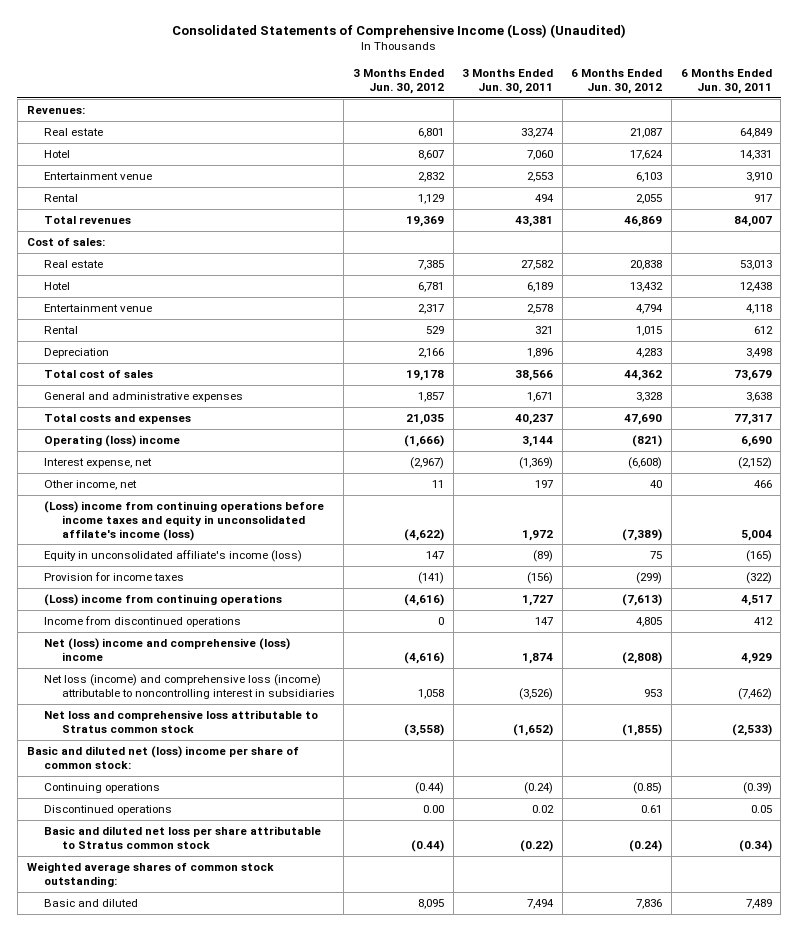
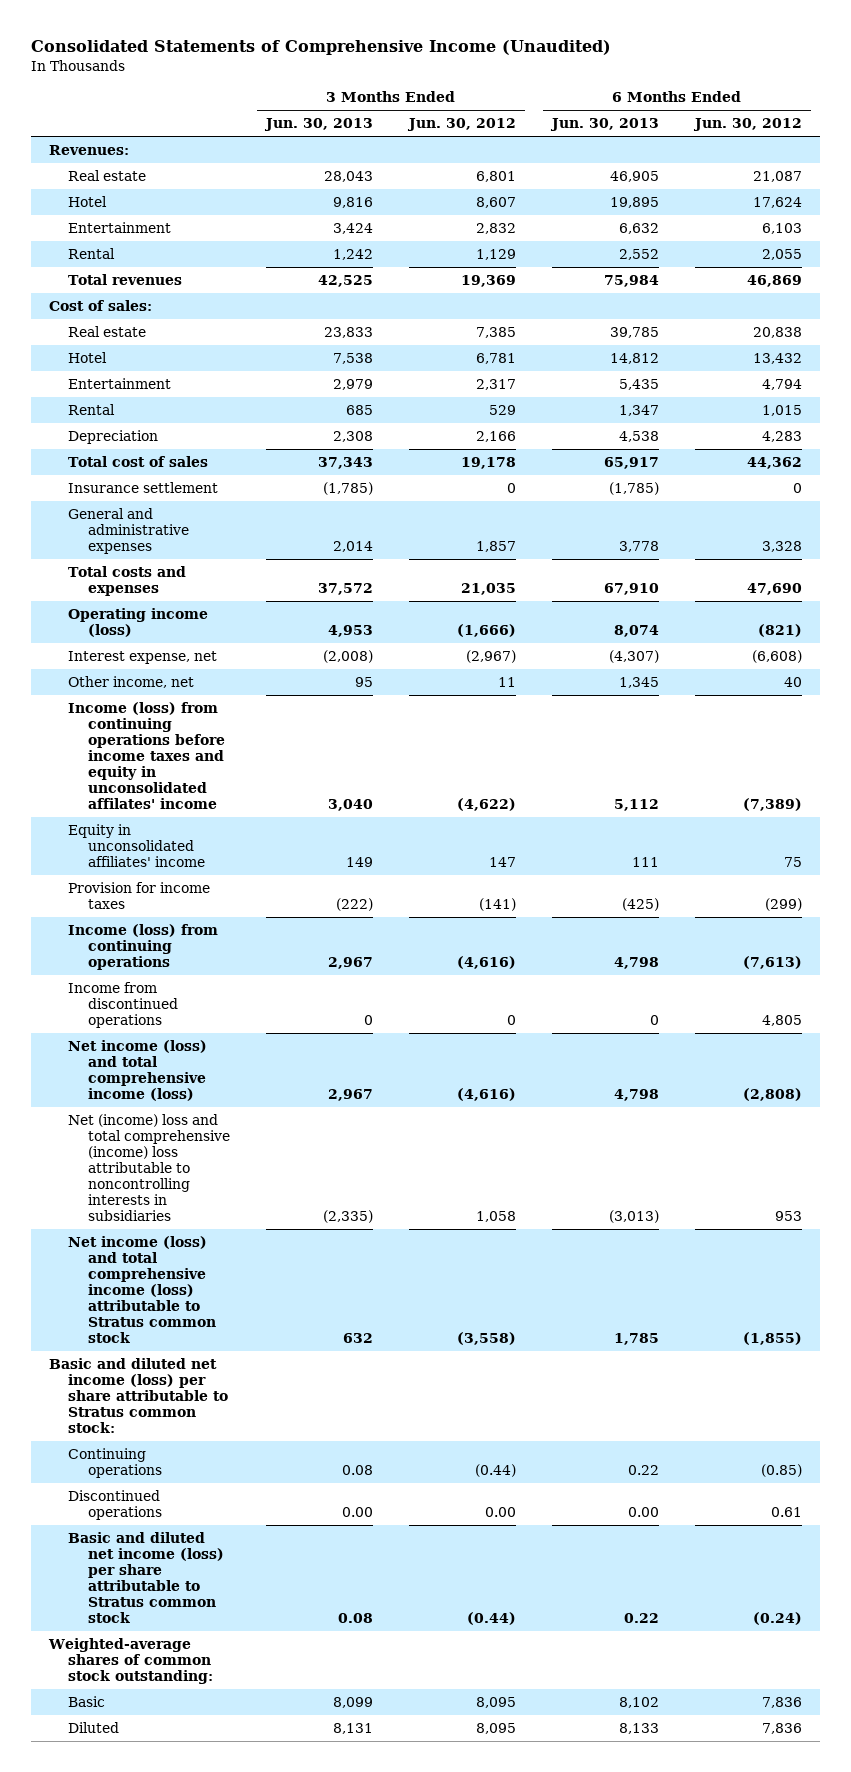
- Consolidated Statements of Comprehensive Income (Loss) (Unaudited)
+ Consolidated Statements of Comprehensive Income (Unaudited)
- | 3 Months Ended Jun. 30, 2012 | 3 Months Ended Jun. 30, 2011 | 6 Months Ended Jun. 30, 2012 | 6 Months Ended Jun. 30, 2011
+ | 3 Months Ended Jun. 30, 2013 | 3 Months Ended Jun. 30, 2012 | 6 Months Ended Jun. 30, 2013 | 6 Months Ended Jun. 30, 2012
- Entertainment venue | 2,832 | 2,553 | 6,103 | 3,910
+ Entertainment | 3,424 | 2,832 | 6,632 | 6,103
- Entertainment venue | 2,317 | 2,578 | 4,794 | 4,118
+ Entertainment | 2,979 | 2,317 | 5,435 | 4,794
+ Insurance settlement | (1,785) | 0 | (1,785) | 0
- Operating (loss) income | (1,666) | 3,144 | (821) | 6,690
+ Operating income (loss) | 4,953 | (1,666) | 8,074 | (821)
- (Loss) income from continuing operations before income taxes and equity in unconsolidated affilate's income (loss) | (4,622) | 1,972 | (7,389) | 5,004
- Equity in unconsolidated affiliate's income (loss) | 147 | (89) | 75 | (165)
+ Income (loss) from continuing operations before income taxes and equity in unconsolidated affilates' income | 3,040 | (4,622) | 5,112 | (7,389)
+ Equity in unconsolidated affiliates' income | 149 | 147 | 111 | 75
- (Loss) income from continuing operations | (4,616) | 1,727 | (7,613) | 4,517
+ Income (loss) from continuing operations | 2,967 | (4,616) | 4,798 | (7,613)
- Net (loss) income and comprehensive (loss) income | (4,616) | 1,874 | (2,808) | 4,929
- Net loss (income) and comprehensive loss (income) attributable to noncontrolling interest in subsidiaries | 1,058 | (3,526) | 953 | (7,462)
- Net loss and comprehensive loss attributable to Stratus common stock | (3,558) | (1,652) | (1,855) | (2,533)
- Basic and diluted net (loss) income per share of common stock:
+ Net income (loss) and total comprehensive income (loss) | 2,967 | (4,616) | 4,798 | (2,808)
+ Net (income) loss and total comprehensive (income) loss attributable to noncontrolling interests in subsidiaries | (2,335) | 1,058 | (3,013) | 953
+ Net income (loss) and total comprehensive income (loss) attributable to Stratus common stock | 632 | (3,558) | 1,785 | (1,855)
+ Basic and diluted net income (loss) per share attributable to Stratus common stock:
- Basic and diluted net loss per share attributable to Stratus common stock | (0.44) | (0.22) | (0.24) | (0.34)
- Weighted average shares of common stock outstanding:
- Basic and diluted | 8,095 | 7,494 | 7,836 | 7,489
+ Basic and diluted net income (loss) per share attributable to Stratus common stock | 0.08 | (0.44) | 0.22 | (0.24)
+ Weighted-average shares of common stock outstanding:
+ Basic | 8,099 | 8,095 | 8,102 | 7,836
+ Diluted | 8,131 | 8,095 | 8,133 | 7,836

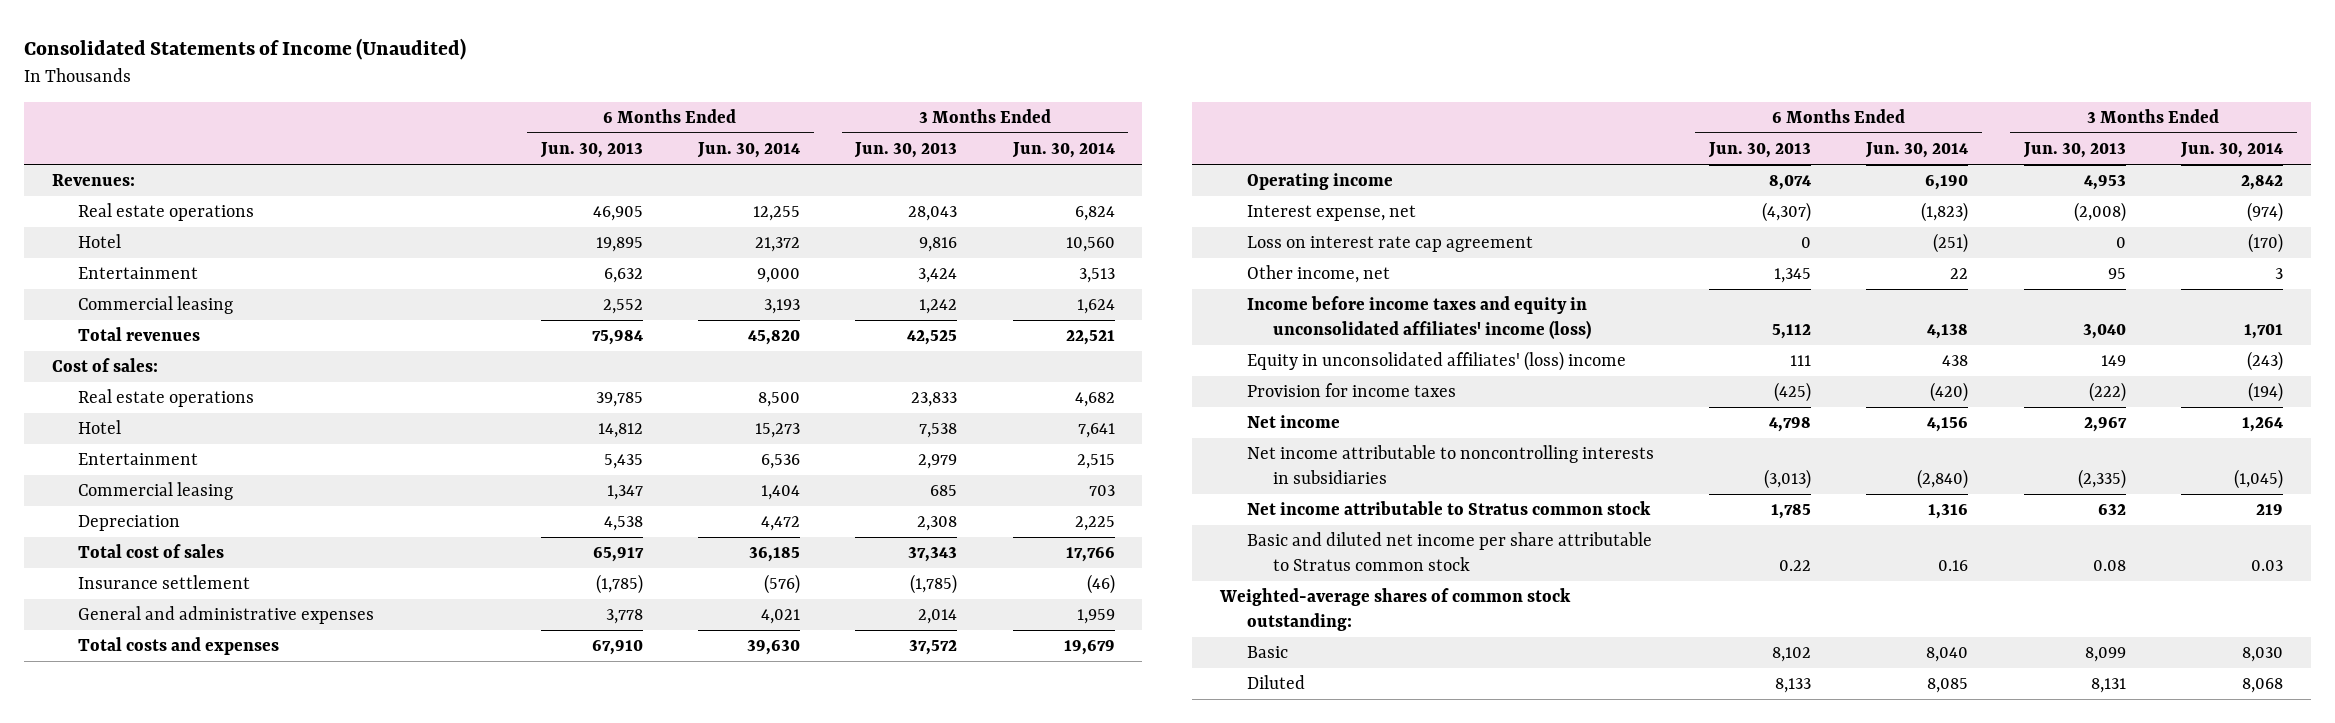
- Consolidated Statements of Comprehensive Income (Unaudited)
+ Consolidated Statements of Income (Unaudited)
- | 3 Months Ended Jun. 30, 2013 | 3 Months Ended Jun. 30, 2012 | 6 Months Ended Jun. 30, 2013 | 6 Months Ended Jun. 30, 2012
+ | 6 Months Ended Jun. 30, 2013 | 6 Months Ended Jun. 30, 2014 | 3 Months Ended Jun. 30, 2013 | 3 Months Ended Jun. 30, 2014
- Real estate | 28,043 | 6,801 | 46,905 | 21,087
+ Real estate operations | 46,905 | 12,255 | 28,043 | 6,824
- Rental | 1,242 | 1,129 | 2,552 | 2,055
+ Commercial leasing | 2,552 | 3,193 | 1,242 | 1,624
- Real estate | 23,833 | 7,385 | 39,785 | 20,838
+ Real estate operations | 39,785 | 8,500 | 23,833 | 4,682
- Rental | 685 | 529 | 1,347 | 1,015
+ Commercial leasing | 1,347 | 1,404 | 685 | 703
- Operating income (loss) | 4,953 | (1,666) | 8,074 | (821)
+ Operating income | 8,074 | 6,190 | 4,953 | 2,842
+ Loss on interest rate cap agreement | 0 | (251) | 0 | (170)
- Income (loss) from continuing operations before income taxes and equity in unconsolidated affilates' income | 3,040 | (4,622) | 5,112 | (7,389)
- Equity in unconsolidated affiliates' income | 149 | 147 | 111 | 75
+ Income before income taxes and equity in unconsolidated affiliates' income (loss) | 5,112 | 4,138 | 3,040 | 1,701
+ Equity in unconsolidated affiliates' (loss) income | 111 | 438 | 149 | (243)
- Income (loss) from continuing operations | 2,967 | (4,616) | 4,798 | (7,613)
- Income from discontinued operations | 0 | 0 | 0 | 4,805
- Net income (loss) and total comprehensive income (loss) | 2,967 | (4,616) | 4,798 | (2,808)
- Net (income) loss and total comprehensive (income) loss attributable to noncontrolling interests in subsidiaries | (2,335) | 1,058 | (3,013) | 953
- Net income (loss) and total comprehensive income (loss) attributable to Stratus common stock | 632 | (3,558) | 1,785 | (1,855)
- Basic and diluted net income (loss) per share attributable to Stratus common stock:
- Continuing operations | 0.08 | (0.44) | 0.22 | (0.85)
- Discontinued operations | 0.00 | 0.00 | 0.00 | 0.61
- Basic and diluted net income (loss) per share attributable to Stratus common stock | 0.08 | (0.44) | 0.22 | (0.24)
+ Net income | 4,798 | 4,156 | 2,967 | 1,264
+ Net income attributable to noncontrolling interests in subsidiaries | (3,013) | (2,840) | (2,335) | (1,045)
+ Net income attributable to Stratus common stock | 1,785 | 1,316 | 632 | 219
+ Basic and diluted net income per share attributable to Stratus common stock | 0.22 | 0.16 | 0.08 | 0.03

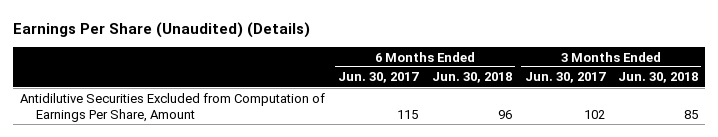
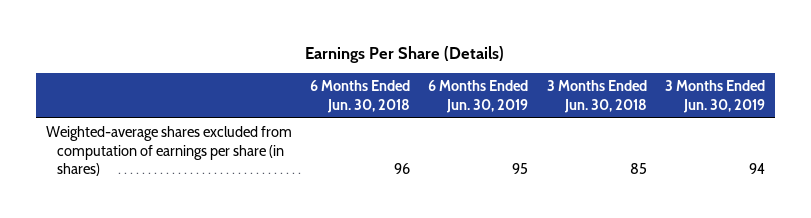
- Earnings Per Share (Unaudited) (Details)
+ Earnings Per Share (Details)
- | 6 Months Ended Jun. 30, 2017 | 6 Months Ended Jun. 30, 2018 | 3 Months Ended Jun. 30, 2017 | 3 Months Ended Jun. 30, 2018
+ | 6 Months Ended Jun. 30, 2018 | 6 Months Ended Jun. 30, 2019 | 3 Months Ended Jun. 30, 2018 | 3 Months Ended Jun. 30, 2019
- Antidilutive Securities Excluded from Computation of Earnings Per Share, Amount | 115 | 96 | 102 | 85
+ Weighted-average shares excluded from computation of earnings per share (in shares) | 96 | 95 | 85 | 94

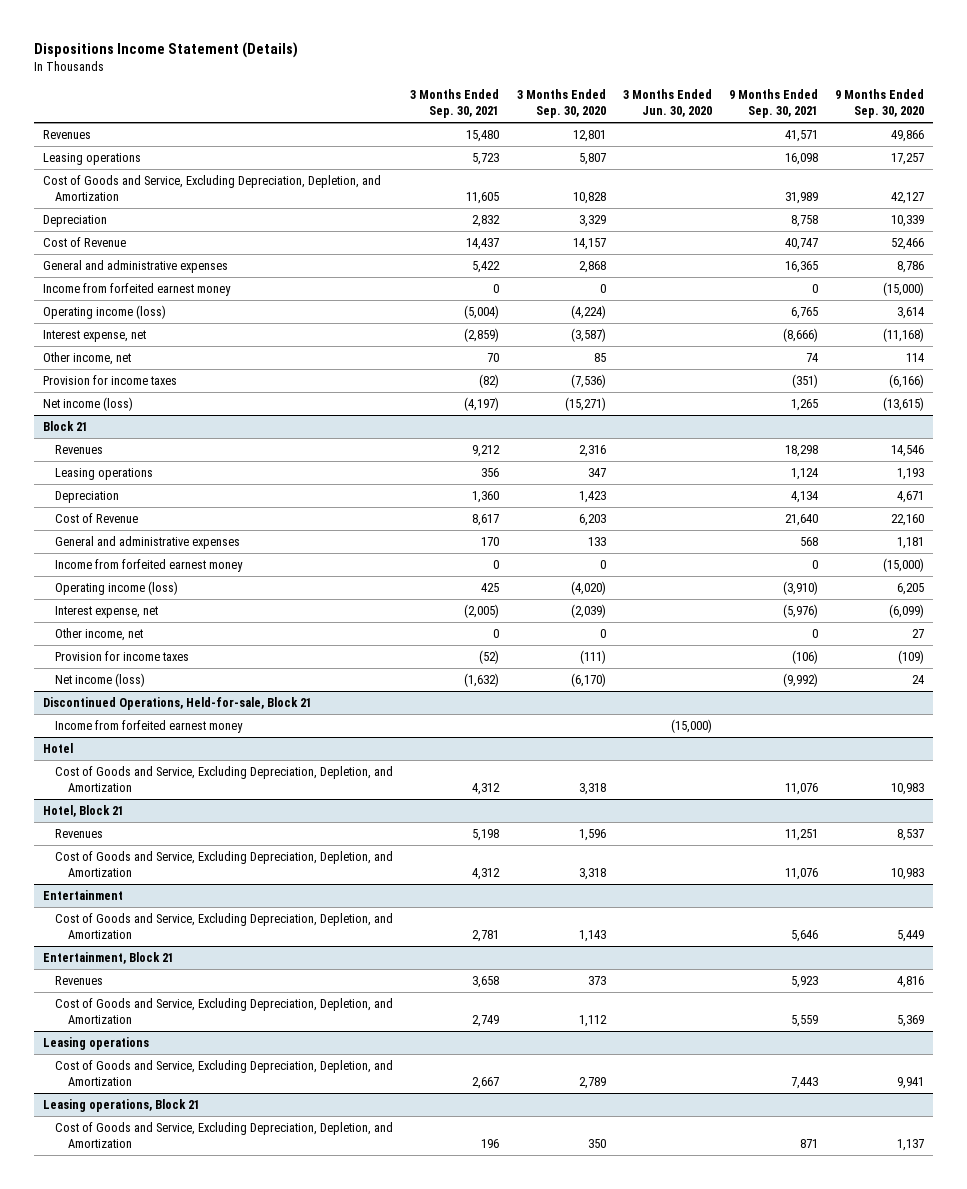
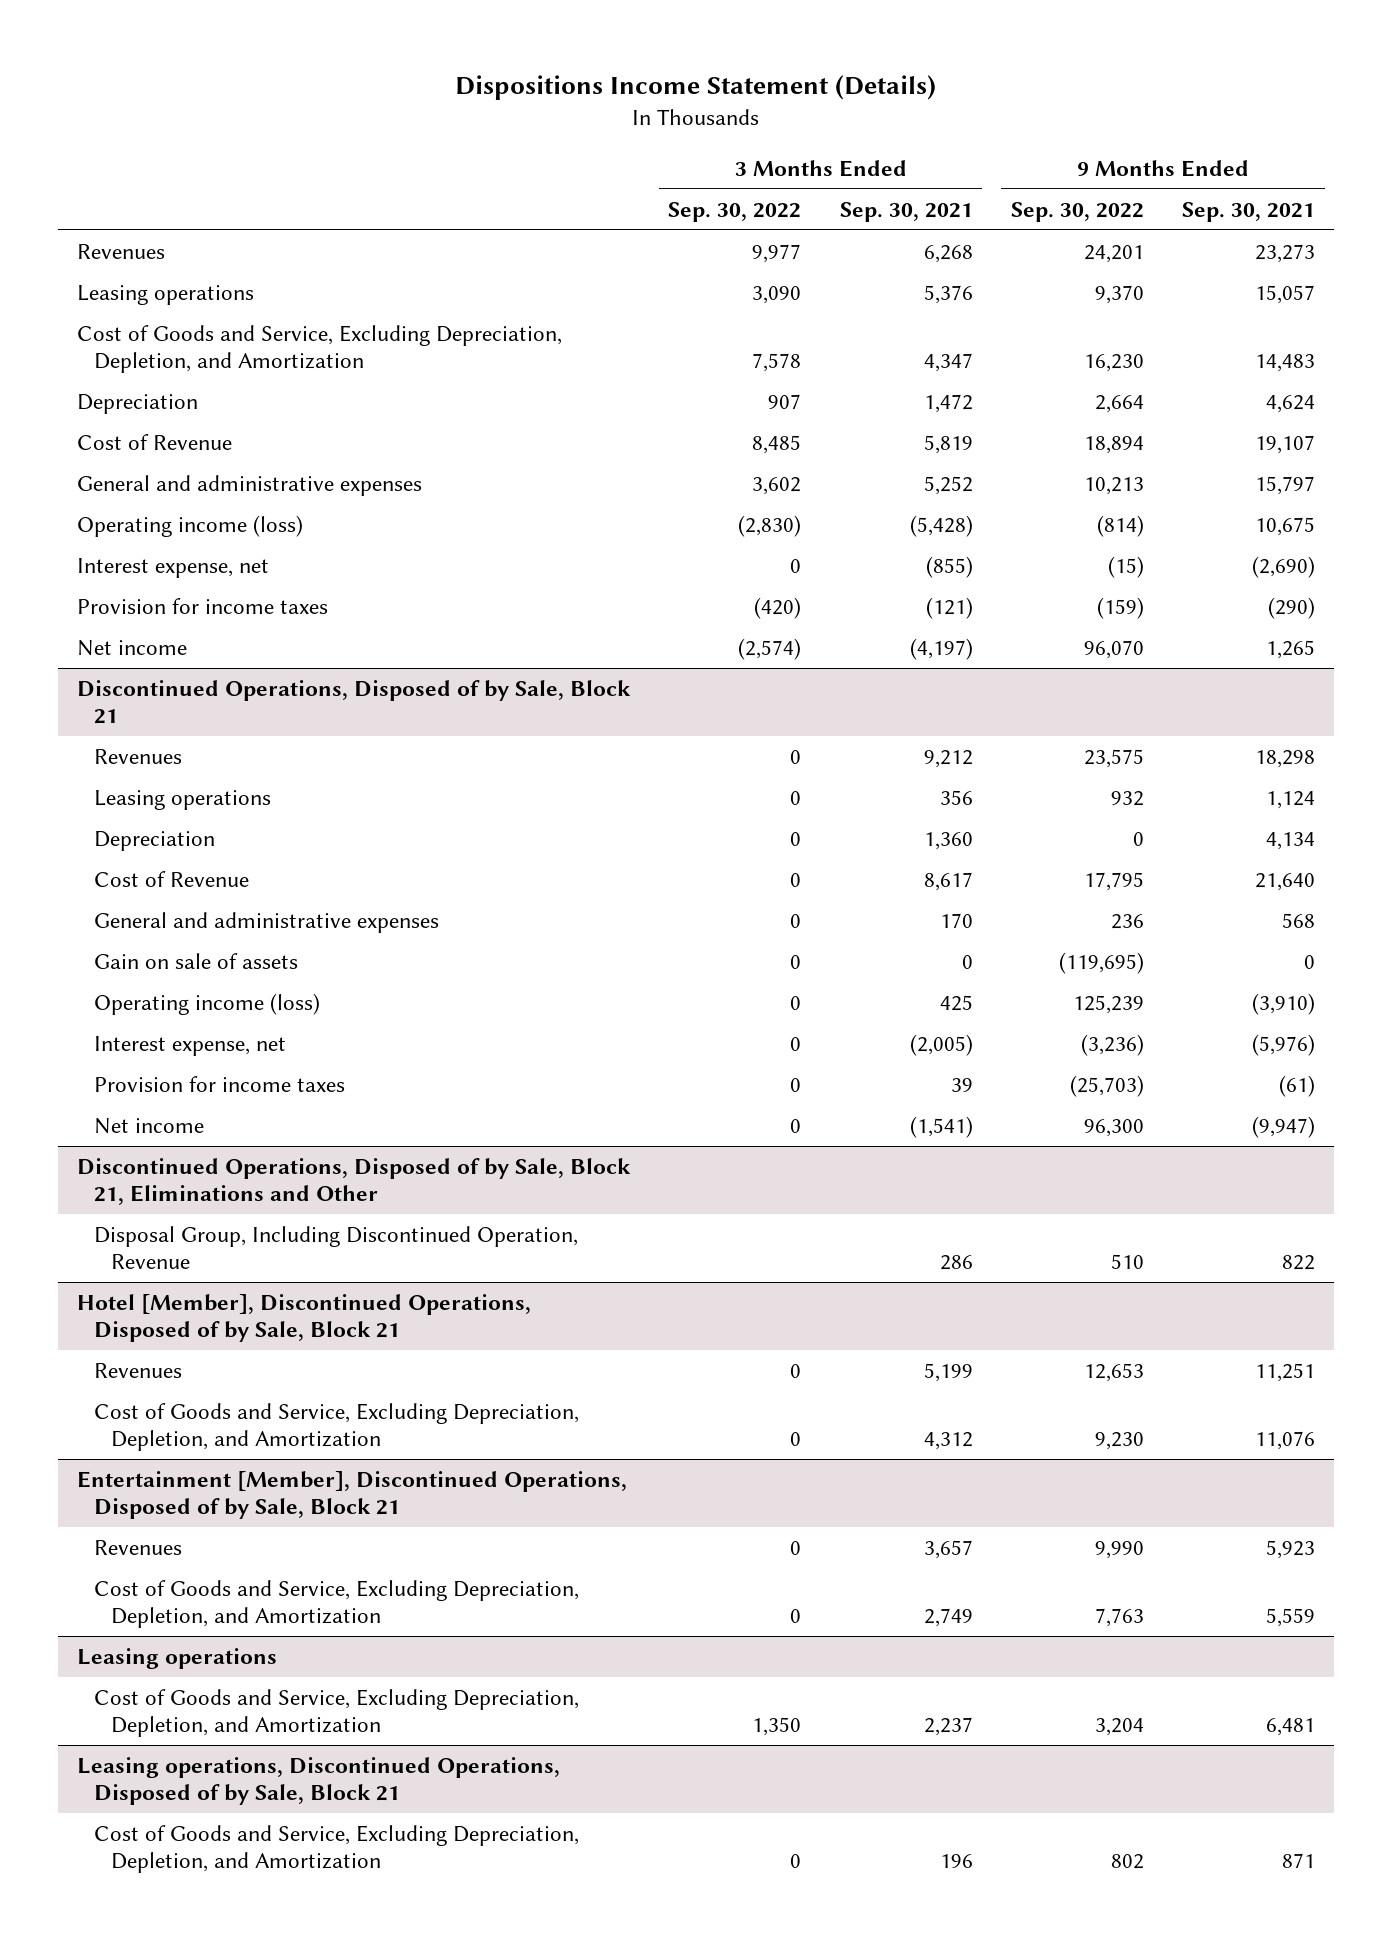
- | 3 Months Ended Sep. 30, 2021 | 3 Months Ended Sep. 30, 2020 | 3 Months Ended Jun. 30, 2020 | 9 Months Ended Sep. 30, 2021 | 9 Months Ended Sep. 30, 2020
+ | 3 Months Ended Sep. 30, 2022 | 3 Months Ended Sep. 30, 2021 | 9 Months Ended Sep. 30, 2022 | 9 Months Ended Sep. 30, 2021
- Revenues | 15,480 | 12,801 | | 41,571 | 49,866
- Leasing operations | 5,723 | 5,807 | | 16,098 | 17,257
- Cost of Goods and Service, Excluding Depreciation, Depletion, and Amortization | 11,605 | 10,828 | | 31,989 | 42,127
- Depreciation | 2,832 | 3,329 | | 8,758 | 10,339
- Cost of Revenue | 14,437 | 14,157 | | 40,747 | 52,466
- General and administrative expenses | 5,422 | 2,868 | | 16,365 | 8,786
- Income from forfeited earnest money | 0 | 0 | | 0 | (15,000)
- Operating income (loss) | (5,004) | (4,224) | | 6,765 | 3,614
- Interest expense, net | (2,859) | (3,587) | | (8,666) | (11,168)
- Other income, net | 70 | 85 | | 74 | 114
- Provision for income taxes | (82) | (7,536) | | (351) | (6,166)
- Net income (loss) | (4,197) | (15,271) | | 1,265 | (13,615)
- Block 21
+ Revenues | 9,977 | 6,268 | 24,201 | 23,273
+ Leasing operations | 3,090 | 5,376 | 9,370 | 15,057
+ Cost of Goods and Service, Excluding Depreciation, Depletion, and Amortization | 7,578 | 4,347 | 16,230 | 14,483
+ Depreciation | 907 | 1,472 | 2,664 | 4,624
+ Cost of Revenue | 8,485 | 5,819 | 18,894 | 19,107
+ General and administrative expenses | 3,602 | 5,252 | 10,213 | 15,797
+ Operating income (loss) | (2,830) | (5,428) | (814) | 10,675
+ Interest expense, net | 0 | (855) | (15) | (2,690)
+ Provision for income taxes | (420) | (121) | (159) | (290)
+ Net income | (2,574) | (4,197) | 96,070 | 1,265
+ Discontinued Operations, Disposed of by Sale, Block 21
- Income from forfeited earnest money | 0 | 0 | | 0 | (15,000)
+ Gain on sale of assets | 0 | 0 | (119,695) | 0
- Other income, net | 0 | 0 | | 0 | 27
- Provision for income taxes | (52) | (111) | | (106) | (109)
- Net income (loss) | (1,632) | (6,170) | | (9,992) | 24
- Discontinued Operations, Held-for-sale, Block 21
- Income from forfeited earnest money | | | (15,000) | |
- Hotel
- Cost of Goods and Service, Excluding Depreciation, Depletion, and Amortization | 4,312 | 3,318 | | 11,076 | 10,983
- Hotel, Block 21
- Revenues | 5,198 | 1,596 | | 11,251 | 8,537
+ Provision for income taxes | 0 | 39 | (25,703) | (61)
+ Net income | 0 | (1,541) | 96,300 | (9,947)
+ Discontinued Operations, Disposed of by Sale, Block 21, Eliminations and Other
+ Disposal Group, Including Discontinued Operation, Revenue | | 286 | 510 | 822
+ Hotel [Member], Discontinued Operations, Disposed of by Sale, Block 21
+ Revenues | 0 | 5,199 | 12,653 | 11,251
- Entertainment
- Cost of Goods and Service, Excluding Depreciation, Depletion, and Amortization | 2,781 | 1,143 | | 5,646 | 5,449
- Entertainment, Block 21
- Revenues | 3,658 | 373 | | 5,923 | 4,816
+ Entertainment [Member], Discontinued Operations, Disposed of by Sale, Block 21
+ Revenues | 0 | 3,657 | 9,990 | 5,923
@ Leasing operations
- Cost of Goods and Service, Excluding Depreciation, Depletion, and Amortization | 2,667 | 2,789 | | 7,443 | 9,941
- Leasing operations, Block 21
@ Leasing operations
+ Cost of Goods and Service, Excluding Depreciation, Depletion, and Amortization | 1,350 | 2,237 | 3,204 | 6,481
+ Leasing operations, Discontinued Operations, Disposed of by Sale, Block 21

